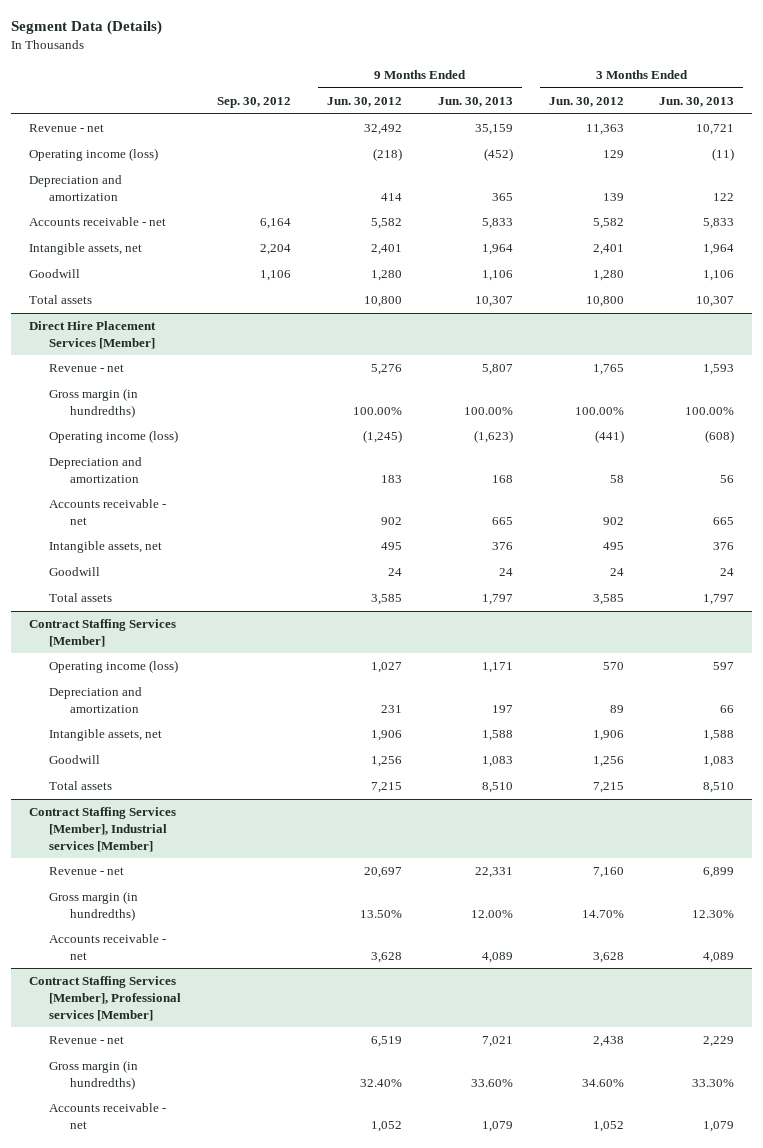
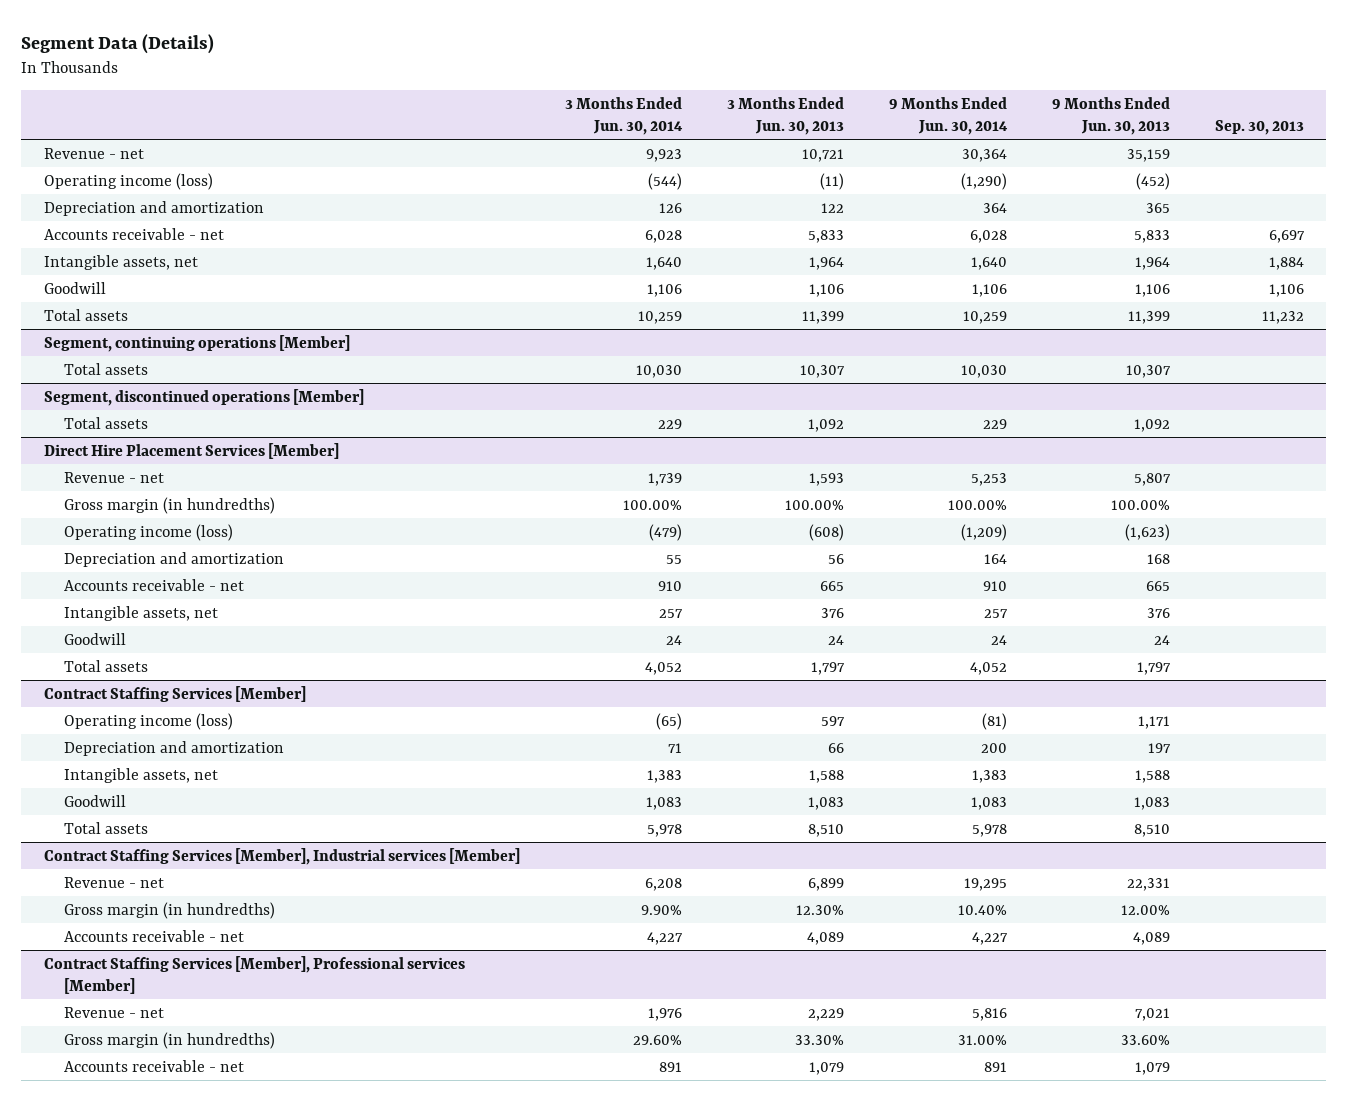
- | Sep. 30, 2012 | 9 Months Ended Jun. 30, 2012 | 9 Months Ended Jun. 30, 2013 | 3 Months Ended Jun. 30, 2012 | 3 Months Ended Jun. 30, 2013
+ | 3 Months Ended Jun. 30, 2014 | 3 Months Ended Jun. 30, 2013 | 9 Months Ended Jun. 30, 2014 | 9 Months Ended Jun. 30, 2013 | Sep. 30, 2013
+ Total assets | 10,259 | 11,399 | 10,259 | 11,399 | 11,232
+ Segment, continuing operations [Member]
+ Segment, discontinued operations [Member]
+ Total assets | 229 | 1,092 | 229 | 1,092 |

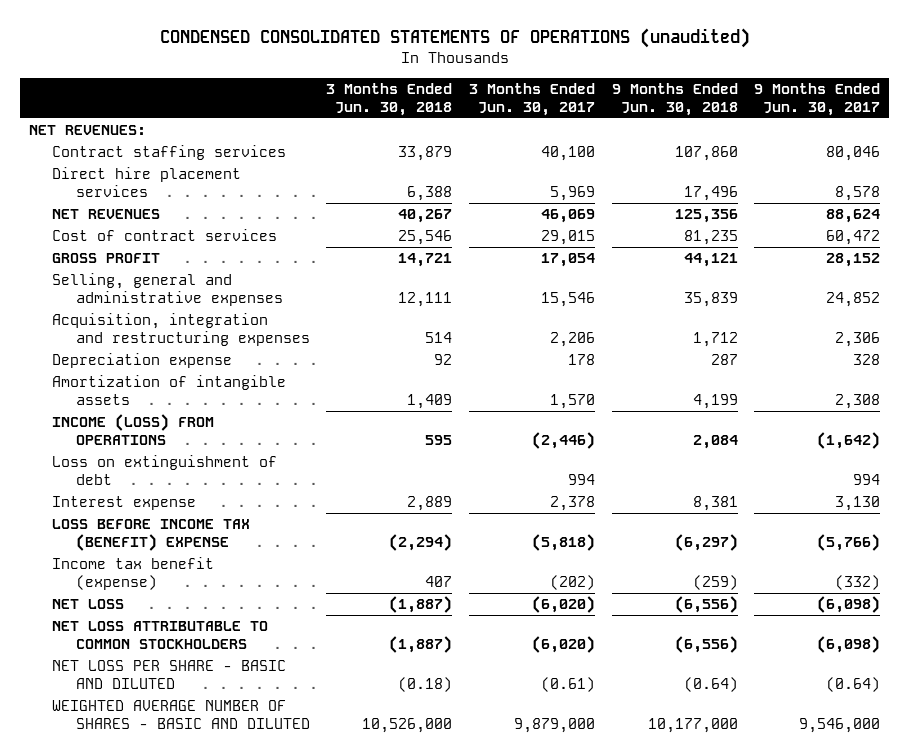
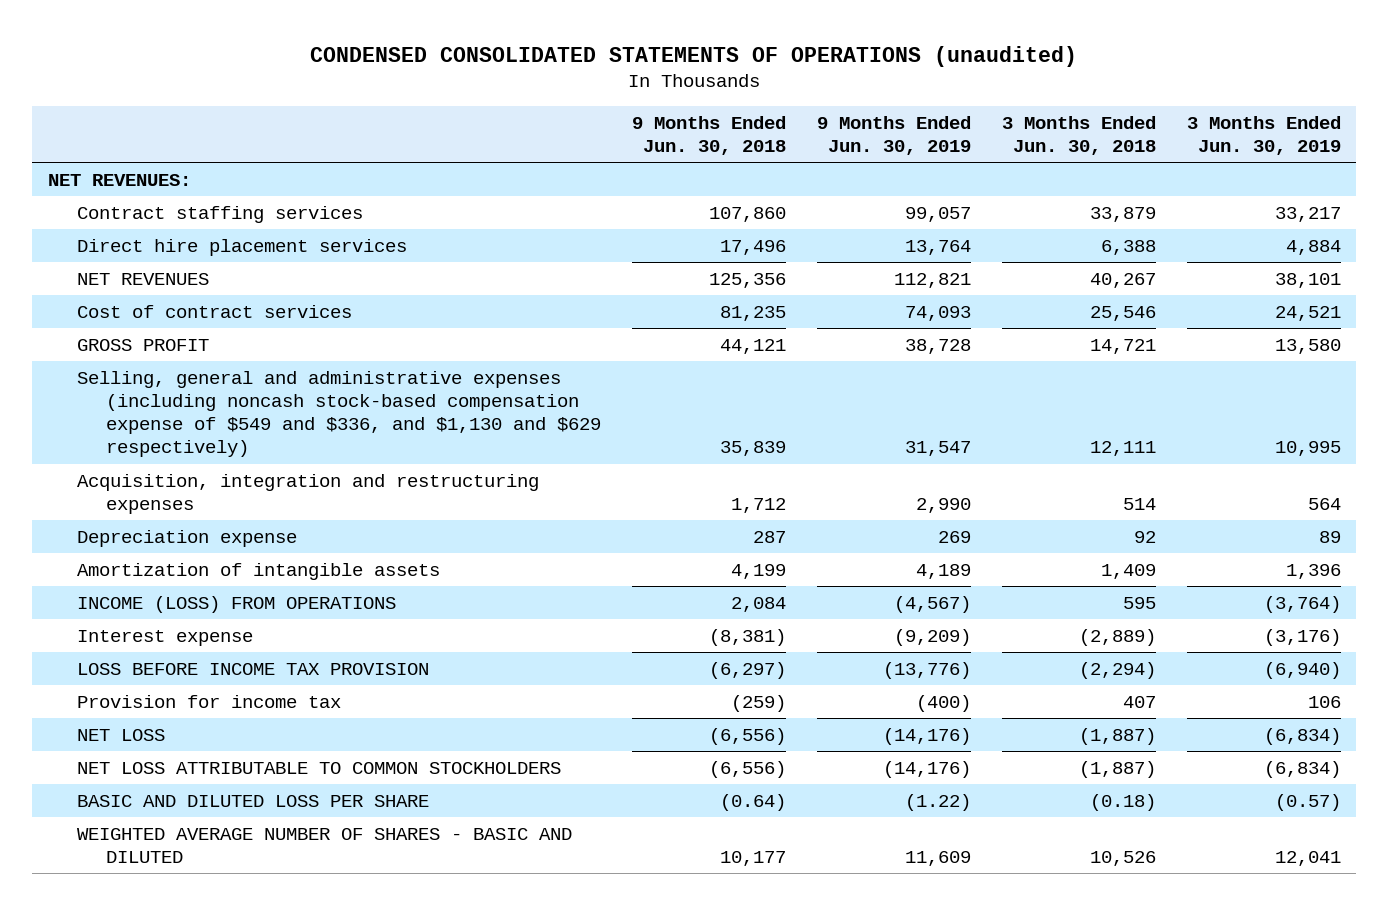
- | 3 Months Ended Jun. 30, 2018 | 3 Months Ended Jun. 30, 2017 | 9 Months Ended Jun. 30, 2018 | 9 Months Ended Jun. 30, 2017
+ | 9 Months Ended Jun. 30, 2018 | 9 Months Ended Jun. 30, 2019 | 3 Months Ended Jun. 30, 2018 | 3 Months Ended Jun. 30, 2019
- Selling, general and administrative expenses | 12,111 | 15,546 | 35,839 | 24,852
+ Selling, general and administrative expenses (including noncash stock-based compensation expense of $549 and $336, and $1,130 and $629 respectively) | 35,839 | 31,547 | 12,111 | 10,995
- Loss on extinguishment of debt | | 994 | | 994
- Interest expense | 2,889 | 2,378 | 8,381 | 3,130
- LOSS BEFORE INCOME TAX (BENEFIT) EXPENSE | (2,294) | (5,818) | (6,297) | (5,766)
- Income tax benefit (expense) | 407 | (202) | (259) | (332)
+ Interest expense | (8,381) | (9,209) | (2,889) | (3,176)
+ LOSS BEFORE INCOME TAX PROVISION | (6,297) | (13,776) | (2,294) | (6,940)
+ Provision for income tax | (259) | (400) | 407 | 106
- NET LOSS PER SHARE - BASIC AND DILUTED | (0.18) | (0.61) | (0.64) | (0.64)
- WEIGHTED AVERAGE NUMBER OF SHARES - BASIC AND DILUTED | 10,526,000 | 9,879,000 | 10,177,000 | 9,546,000
+ BASIC AND DILUTED LOSS PER SHARE | (0.64) | (1.22) | (0.18) | (0.57)
+ WEIGHTED AVERAGE NUMBER OF SHARES - BASIC AND DILUTED | 10,177 | 11,609 | 10,526 | 12,041

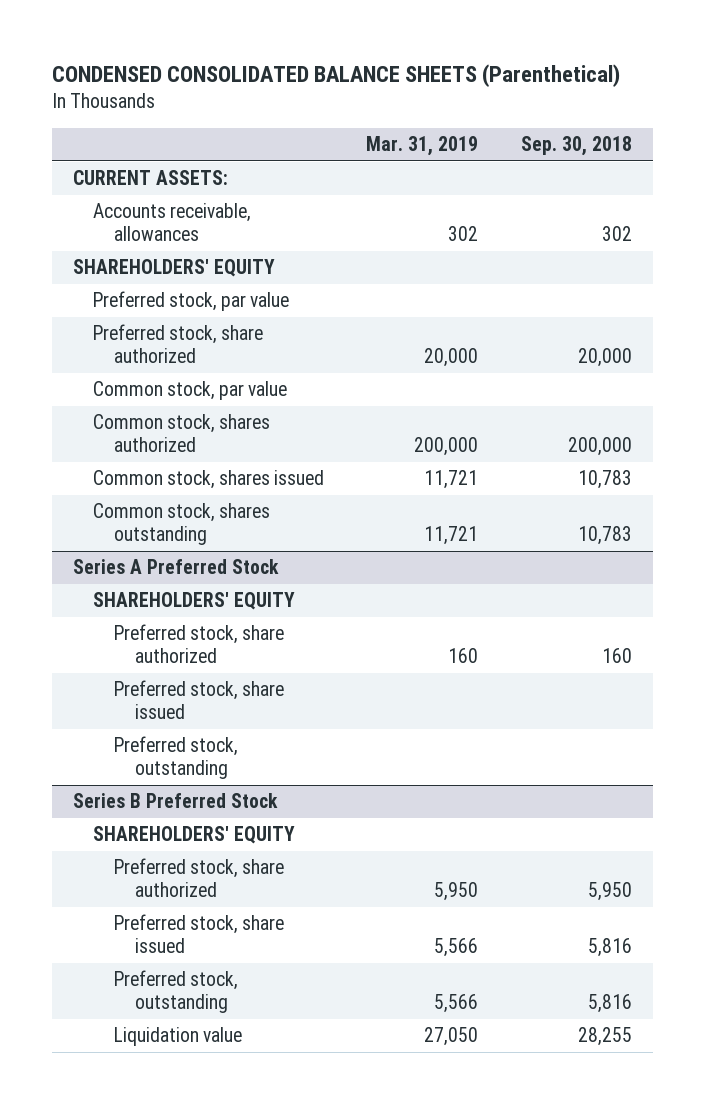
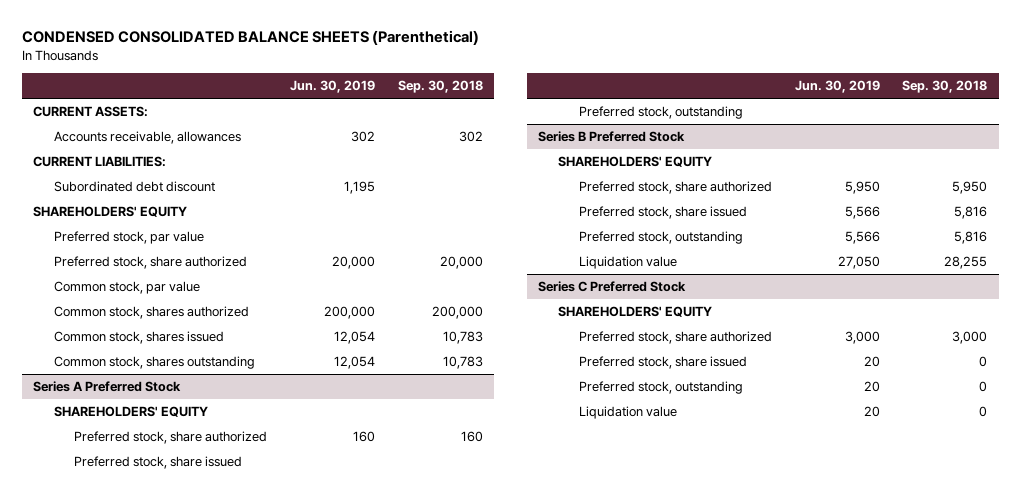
- | Mar. 31, 2019 | Sep. 30, 2018
+ | Jun. 30, 2019 | Sep. 30, 2018
+ CURRENT LIABILITIES:
+ Subordinated debt discount | 1,195 |
+ Series C Preferred Stock
+ SHAREHOLDERS' EQUITY
+ Preferred stock, share authorized | 3,000 | 3,000
+ Preferred stock, share issued | 20 | 0
+ Preferred stock, outstanding | 20 | 0
+ Liquidation value | 20 | 0

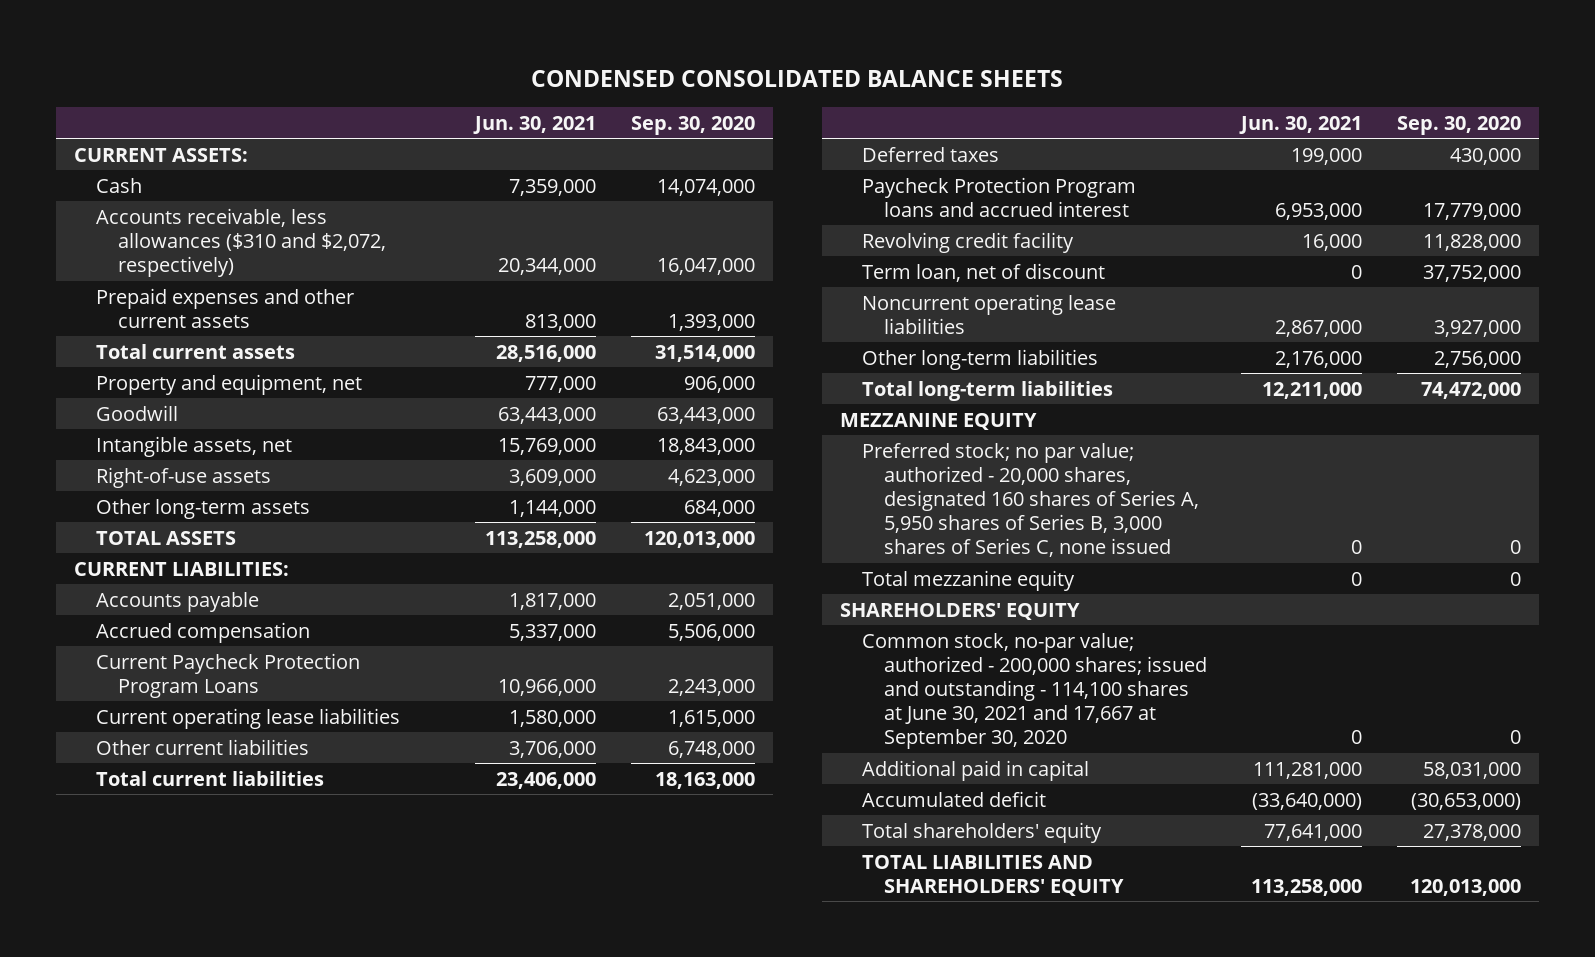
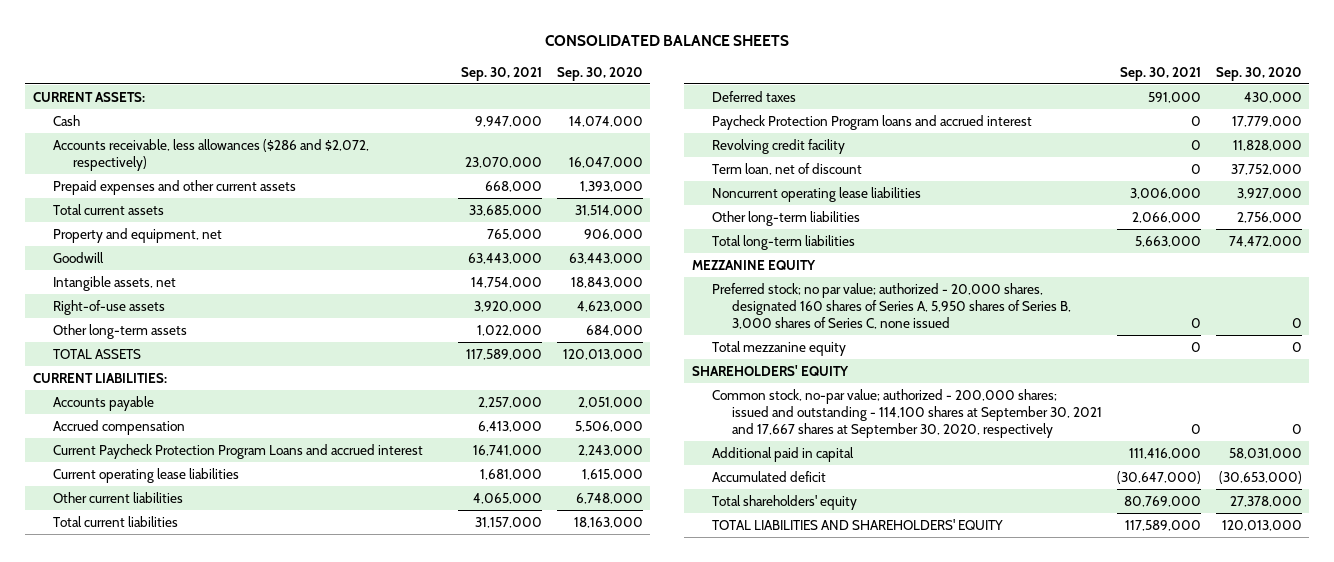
- CONDENSED CONSOLIDATED BALANCE SHEETS
+ CONSOLIDATED BALANCE SHEETS
- | Jun. 30, 2021 | Sep. 30, 2020
+ | Sep. 30, 2021 | Sep. 30, 2020
- Accounts receivable, less allowances ($310 and $2,072, respectively) | 20,344,000 | 16,047,000
+ Accounts receivable, less allowances ($286 and $2,072, respectively) | 23,070,000 | 16,047,000
- Current Paycheck Protection Program Loans | 10,966,000 | 2,243,000
+ Current Paycheck Protection Program Loans and accrued interest | 16,741,000 | 2,243,000
- Common stock, no-par value; authorized - 200,000 shares; issued and outstanding - 114,100 shares at June 30, 2021 and 17,667 at September 30, 2020 | 0 | 0
+ Common stock, no-par value; authorized - 200,000 shares; issued and outstanding - 114,100 shares at September 30, 2021 and 17,667 shares at September 30, 2020, respectively | 0 | 0

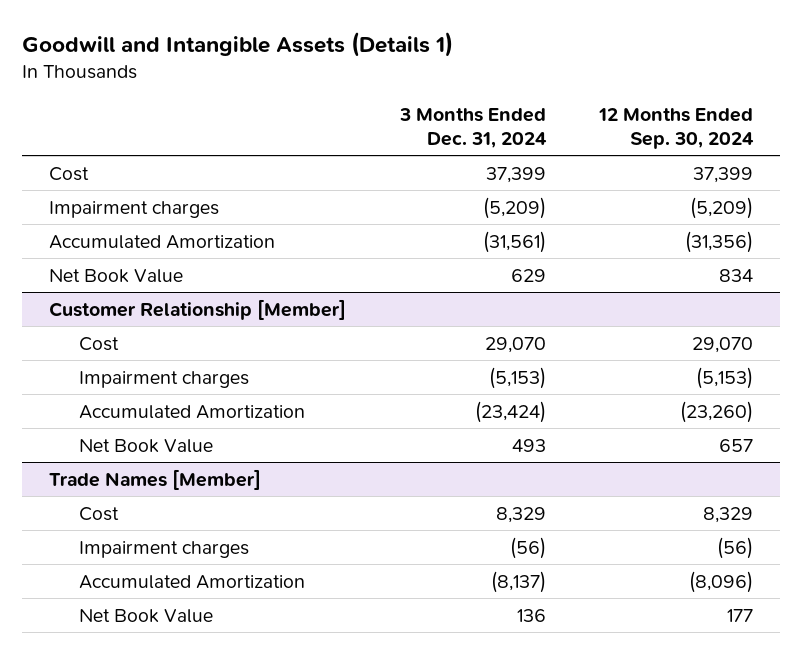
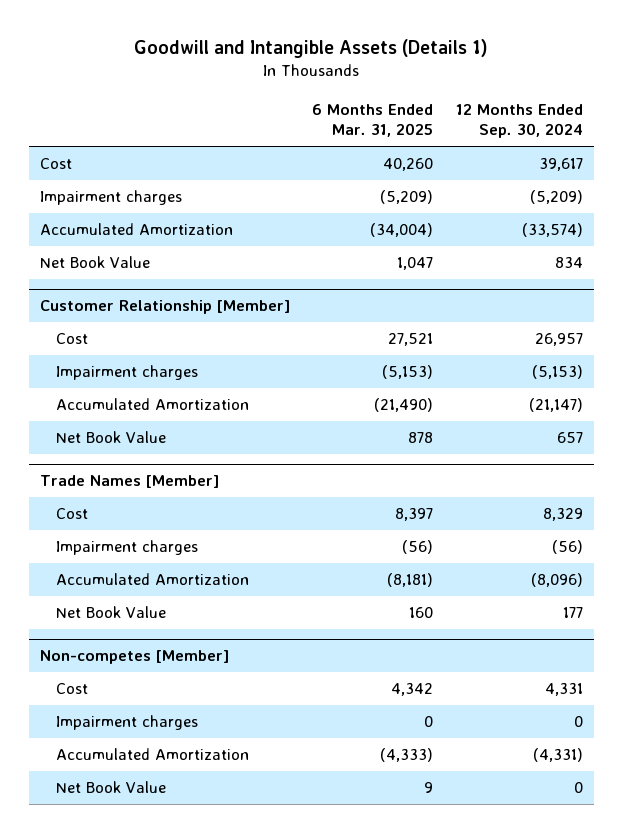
- | 3 Months Ended Dec. 31, 2024 | 12 Months Ended Sep. 30, 2024
+ | 6 Months Ended Mar. 31, 2025 | 12 Months Ended Sep. 30, 2024
- Cost | 37,399 | 37,399
+ Cost | 40,260 | 39,617
- Accumulated Amortization | (31,561) | (31,356)
+ Accumulated Amortization | (34,004) | (33,574)
@ Customer Relationship [Member]
- Cost | 29,070 | 29,070
+ Cost | 27,521 | 26,957
- Accumulated Amortization | (23,424) | (23,260)
+ Accumulated Amortization | (21,490) | (21,147)
+ Non-competes [Member]
+ Cost | 4,342 | 4,331
+ Impairment charges | 0 | 0
+ Accumulated Amortization | (4,333) | (4,331)
+ Net Book Value | 9 | 0

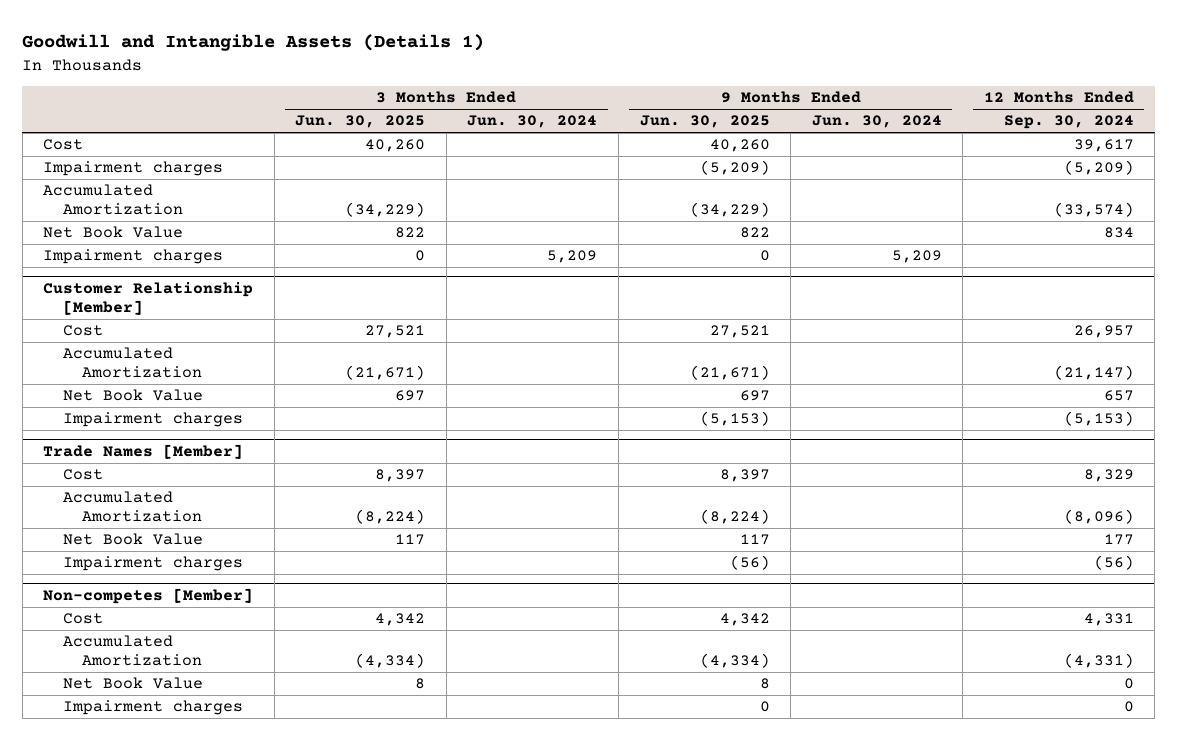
- | 6 Months Ended Mar. 31, 2025 | 12 Months Ended Sep. 30, 2024
+ | 3 Months Ended Jun. 30, 2025 | 3 Months Ended Jun. 30, 2024 | 9 Months Ended Jun. 30, 2025 | 9 Months Ended Jun. 30, 2024 | 12 Months Ended Sep. 30, 2024
+ Impairment charges | 0 | 5,209 | 0 | 5,209 |
@ Customer Relationship [Member]
moved down: Impairment charges | | | (5,153) | | (5,153)
@ Trade Names [Member]
moved down: Impairment charges | | | (56) | | (56)
@ Non-competes [Member]
moved down: Impairment charges | | | 0 | | 0

